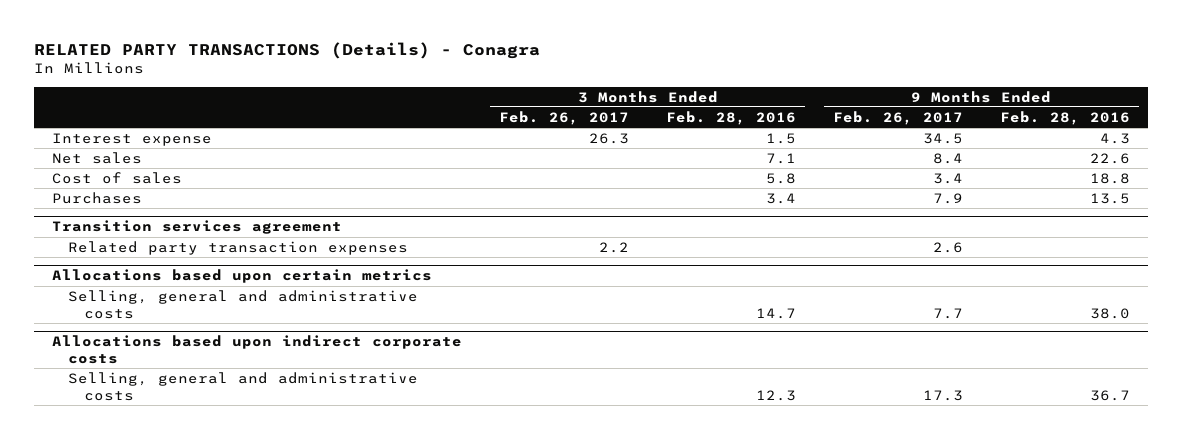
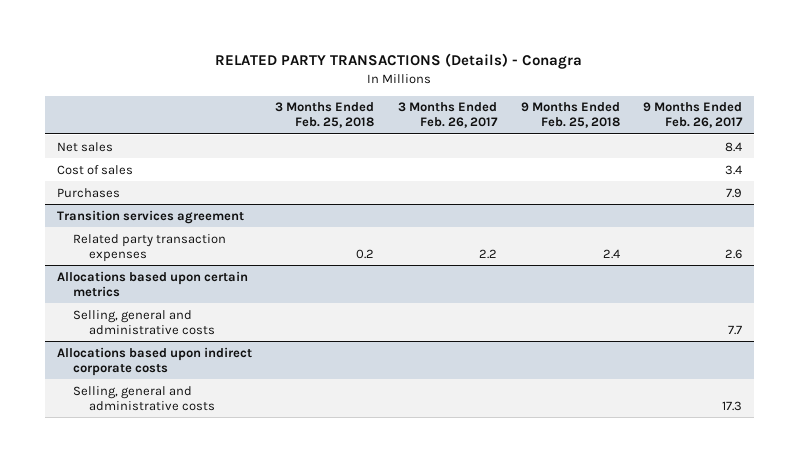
- | 3 Months Ended Feb. 26, 2017 | 3 Months Ended Feb. 28, 2016 | 9 Months Ended Feb. 26, 2017 | 9 Months Ended Feb. 28, 2016
+ | 3 Months Ended Feb. 25, 2018 | 3 Months Ended Feb. 26, 2017 | 9 Months Ended Feb. 25, 2018 | 9 Months Ended Feb. 26, 2017
- Interest expense | 26.3 | 1.5 | 34.5 | 4.3

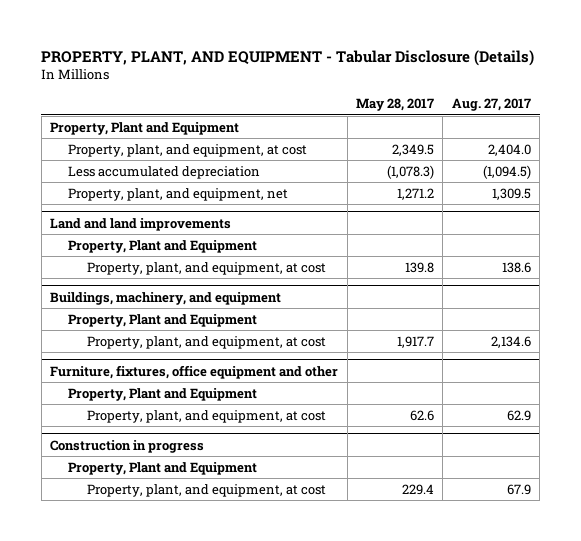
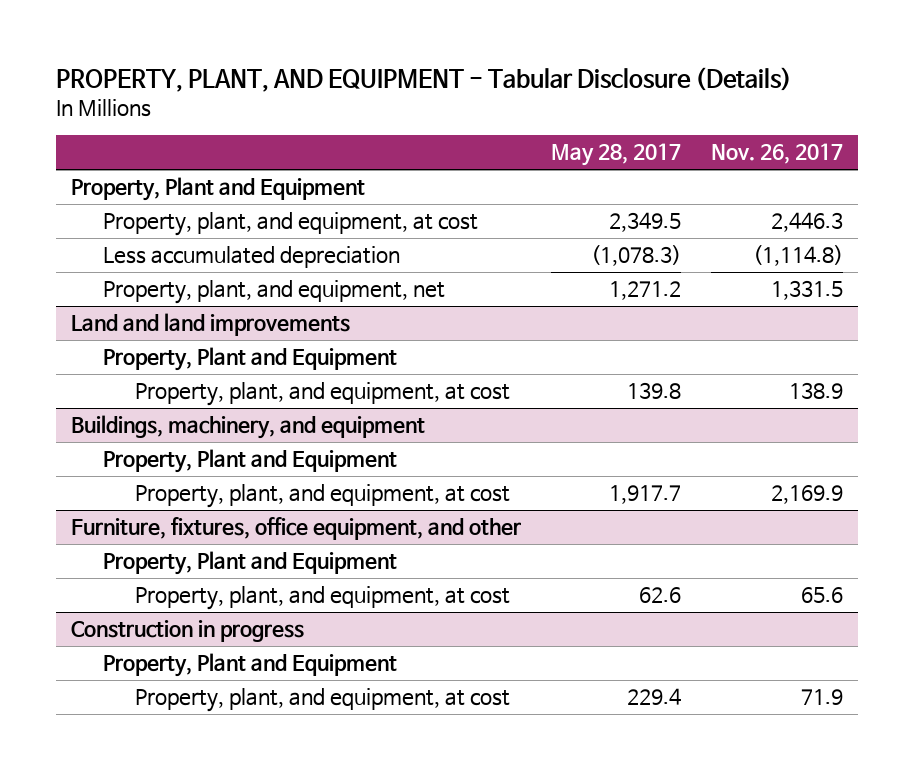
- | May 28, 2017 | Aug. 27, 2017
+ | May 28, 2017 | Nov. 26, 2017
- Furniture, fixtures, office equipment and other
+ Furniture, fixtures, office equipment, and other

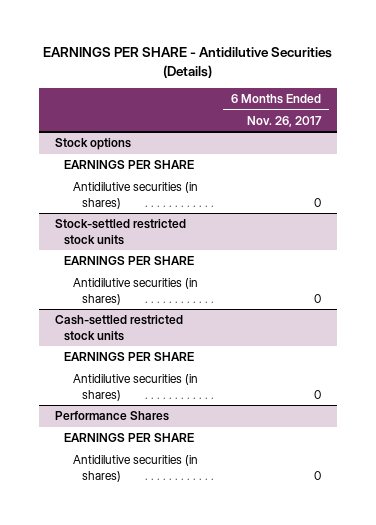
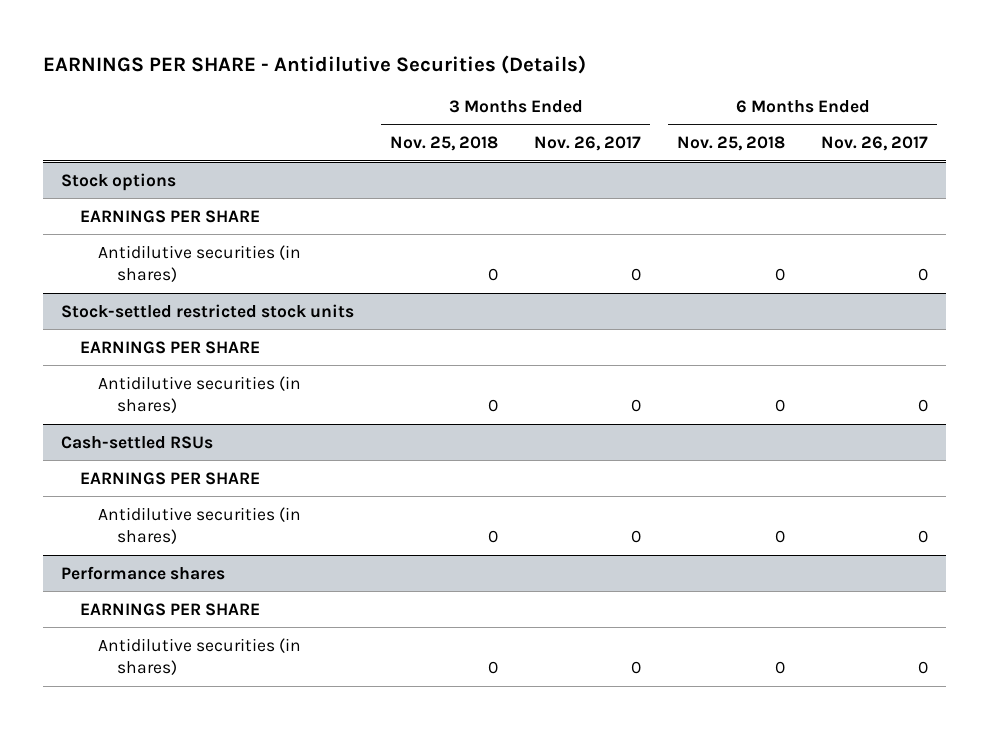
- | 6 Months Ended Nov. 26, 2017
+ | 3 Months Ended Nov. 25, 2018 | 3 Months Ended Nov. 26, 2017 | 6 Months Ended Nov. 25, 2018 | 6 Months Ended Nov. 26, 2017
- Cash-settled restricted stock units
+ Cash-settled RSUs
- Performance Shares
+ Performance shares

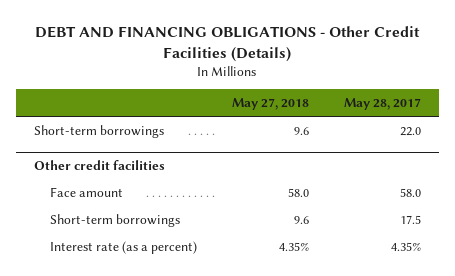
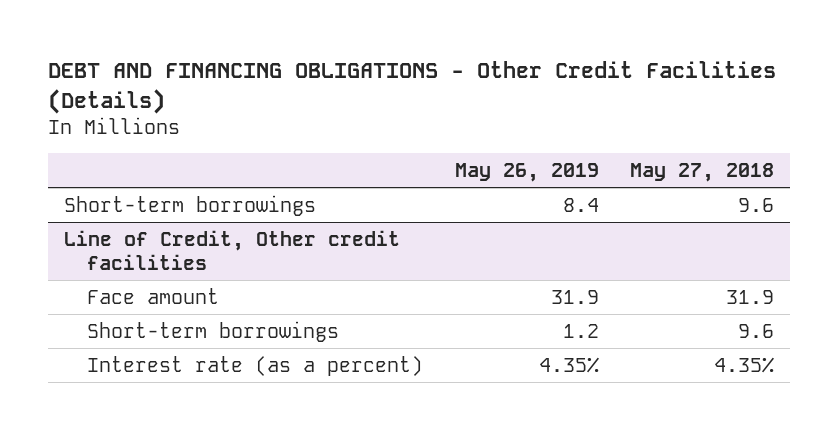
- | May 27, 2018 | May 28, 2017
+ | May 26, 2019 | May 27, 2018
- Other credit facilities
- Face amount | 58.0 | 58.0
+ Line of Credit, Other credit facilities
+ Face amount | 31.9 | 31.9

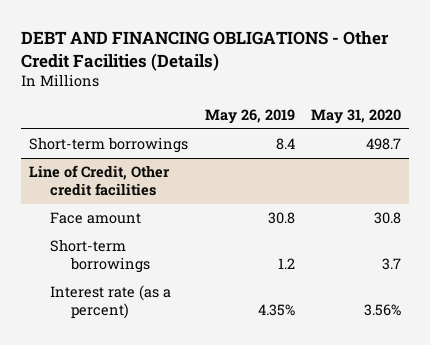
- | May 26, 2019 | May 27, 2018
+ | May 26, 2019 | May 31, 2020
@ Line of Credit, Other credit facilities
- Face amount | 31.9 | 31.9
+ Face amount | 30.8 | 30.8

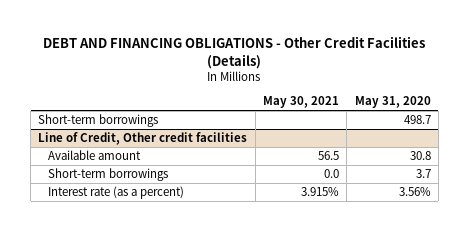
- | May 26, 2019 | May 31, 2020
+ | May 30, 2021 | May 31, 2020
@ Line of Credit, Other credit facilities
- Face amount | 30.8 | 30.8
+ Available amount | 56.5 | 30.8

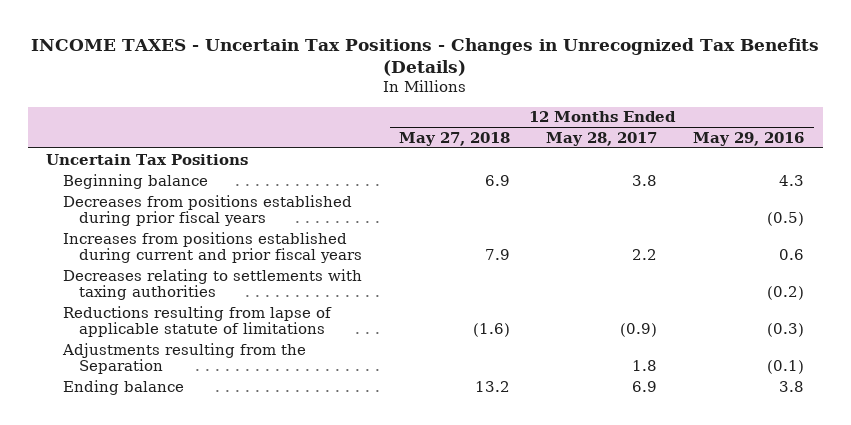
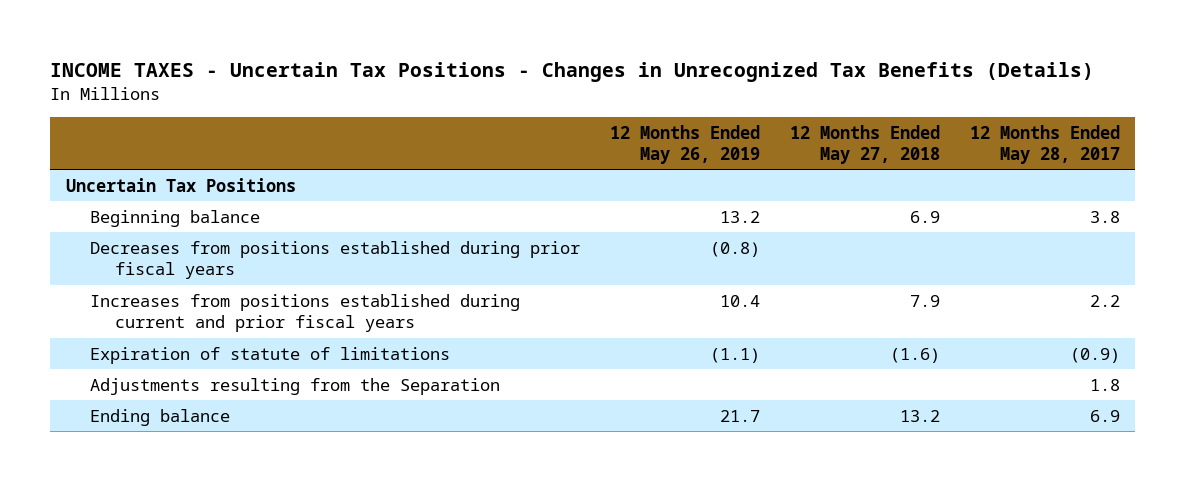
- | 12 Months Ended May 27, 2018 | 12 Months Ended May 28, 2017 | 12 Months Ended May 29, 2016
+ | 12 Months Ended May 26, 2019 | 12 Months Ended May 27, 2018 | 12 Months Ended May 28, 2017
- Decreases relating to settlements with taxing authorities | | | (0.2)
- Reductions resulting from lapse of applicable statute of limitations | (1.6) | (0.9) | (0.3)
+ Expiration of statute of limitations | (1.1) | (1.6) | (0.9)

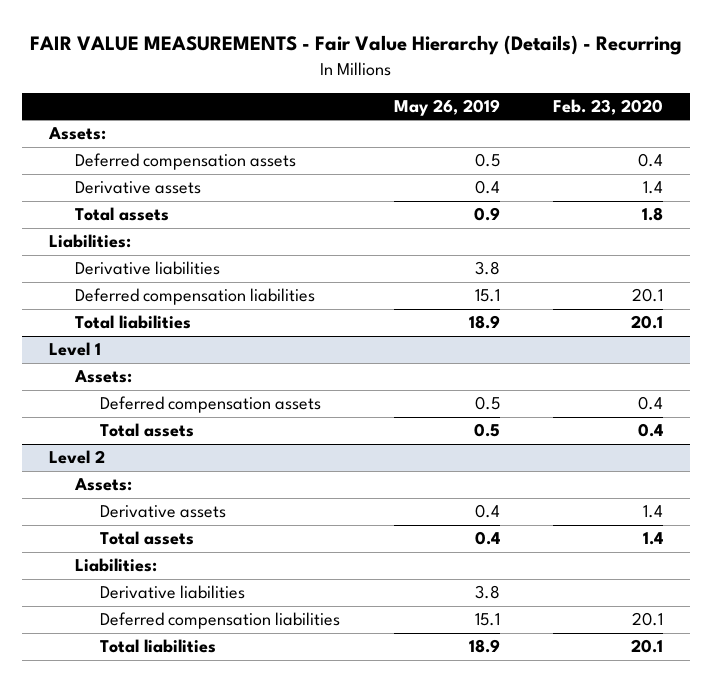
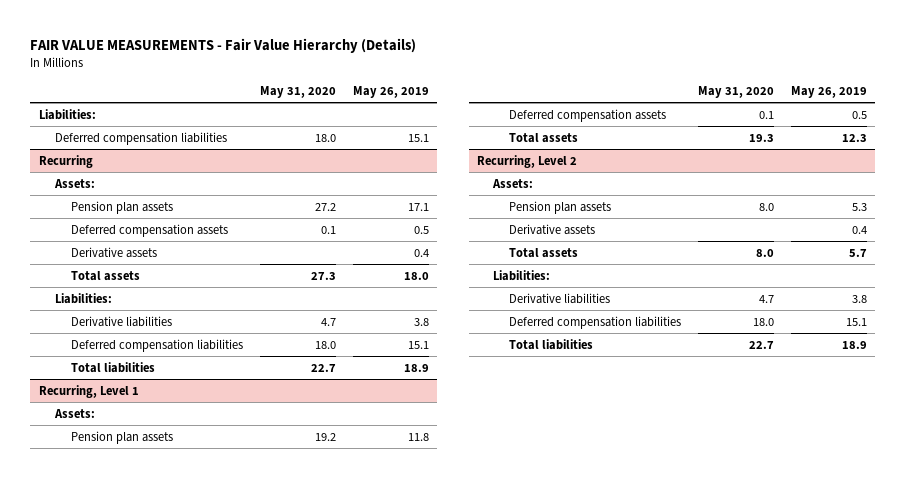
- FAIR VALUE MEASUREMENTS - Fair Value Hierarchy (Details) - Recurring
+ FAIR VALUE MEASUREMENTS - Fair Value Hierarchy (Details)
- | May 26, 2019 | Feb. 23, 2020
+ | May 31, 2020 | May 26, 2019
+ Liabilities:
+ Deferred compensation liabilities | 18.0 | 15.1
+ Recurring
+ Pension plan assets | 27.2 | 17.1
- Total assets | 0.9 | 1.8
+ Total assets | 27.3 | 18.0
- Level 1
+ Recurring, Level 1
+ Pension plan assets | 19.2 | 11.8
- Total assets | 0.5 | 0.4
- Level 2
+ Total assets | 19.3 | 12.3
+ Recurring, Level 2
+ Pension plan assets | 8.0 | 5.3
- Total assets | 0.4 | 1.4
+ Total assets | 8.0 | 5.7

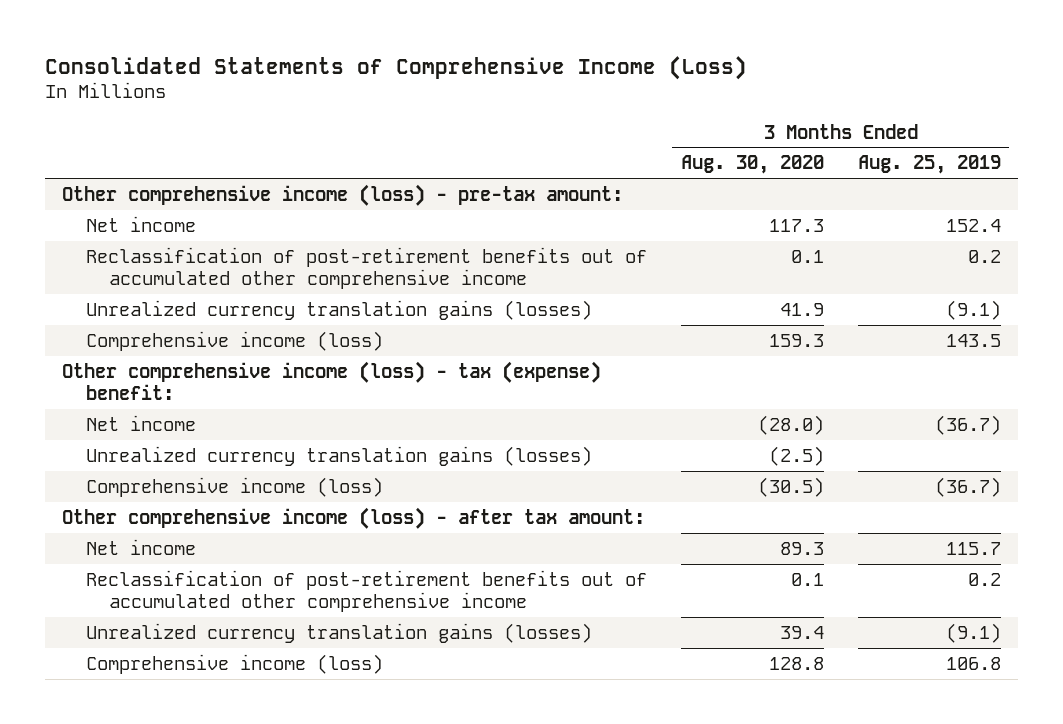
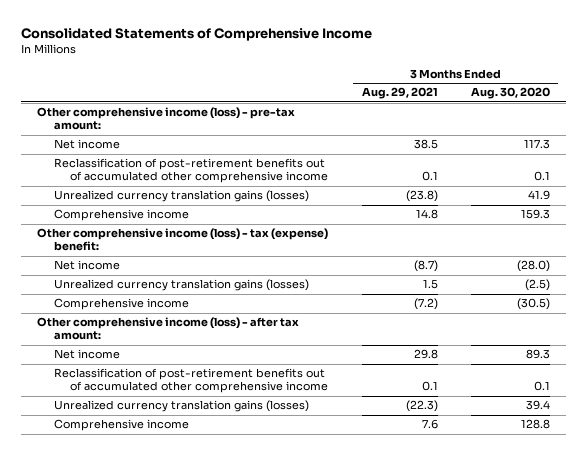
- Consolidated Statements of Comprehensive Income (Loss)
+ Consolidated Statements of Comprehensive Income
- | 3 Months Ended Aug. 30, 2020 | 3 Months Ended Aug. 25, 2019
+ | 3 Months Ended Aug. 29, 2021 | 3 Months Ended Aug. 30, 2020
- Comprehensive income (loss) | 159.3 | 143.5
+ Comprehensive income | 14.8 | 159.3
- Comprehensive income (loss) | (30.5) | (36.7)
+ Comprehensive income | (7.2) | (30.5)
- Comprehensive income (loss) | 128.8 | 106.8
+ Comprehensive income | 7.6 | 128.8

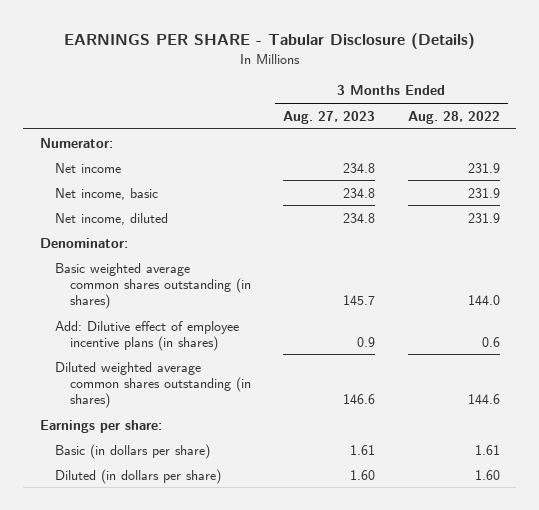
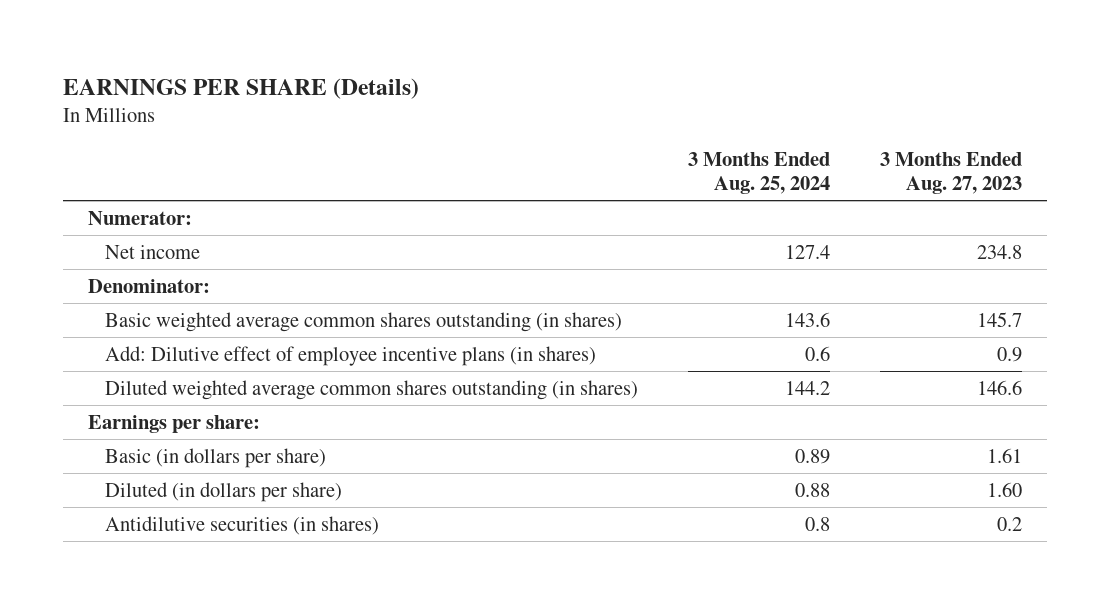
- EARNINGS PER SHARE - Tabular Disclosure (Details)
+ EARNINGS PER SHARE (Details)
- | 3 Months Ended Aug. 27, 2023 | 3 Months Ended Aug. 28, 2022
+ | 3 Months Ended Aug. 25, 2024 | 3 Months Ended Aug. 27, 2023
- Net income, basic | 234.8 | 231.9
- Net income, diluted | 234.8 | 231.9
+ Antidilutive securities (in shares) | 0.8 | 0.2

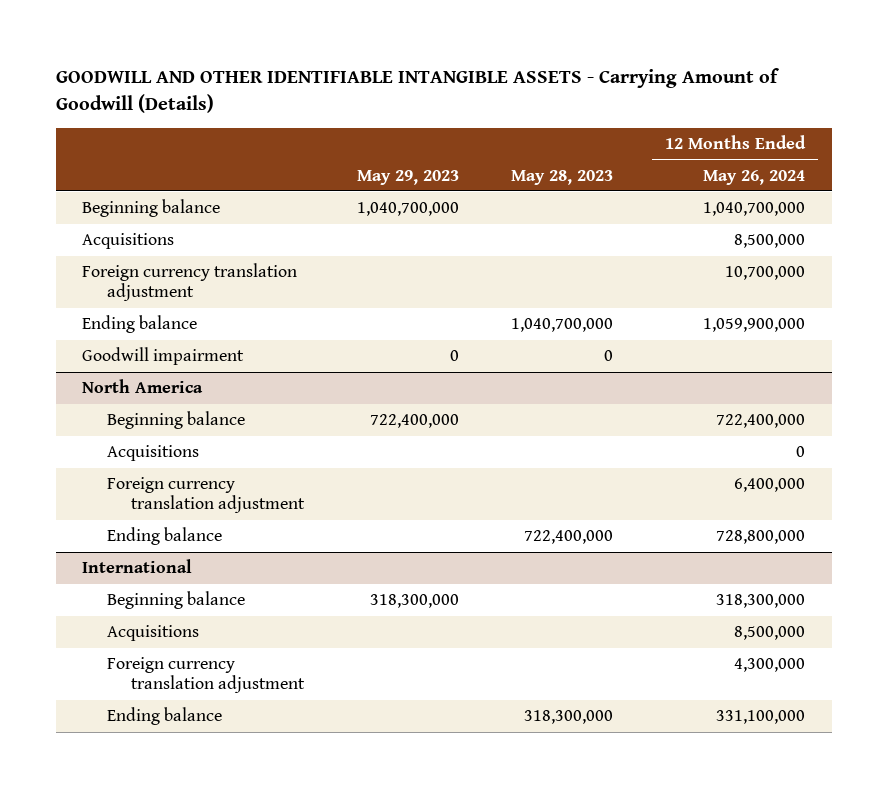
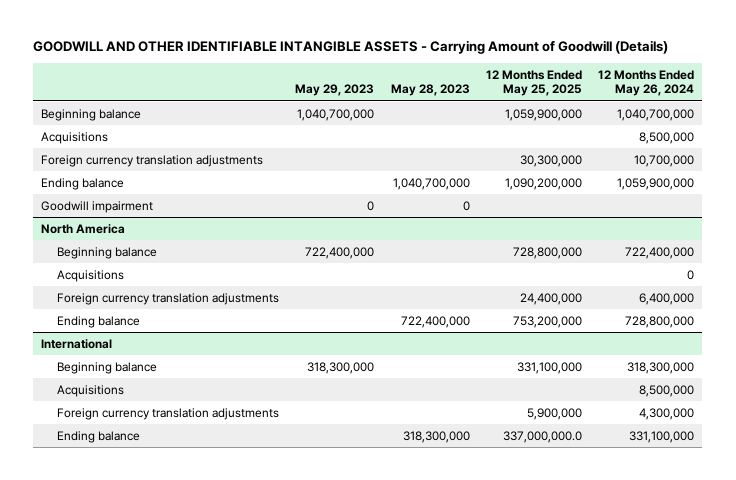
- | May 29, 2023 | May 28, 2023 | 12 Months Ended May 26, 2024
+ | May 29, 2023 | May 28, 2023 | 12 Months Ended May 25, 2025 | 12 Months Ended May 26, 2024
- Foreign currency translation adjustment | | | 10,700,000
+ Foreign currency translation adjustments | | | 30,300,000 | 10,700,000
@ North America
- Foreign currency translation adjustment | | | 6,400,000
+ Foreign currency translation adjustments | | | 24,400,000 | 6,400,000
@ International
- Foreign currency translation adjustment | | | 4,300,000
+ Foreign currency translation adjustments | | | 5,900,000 | 4,300,000

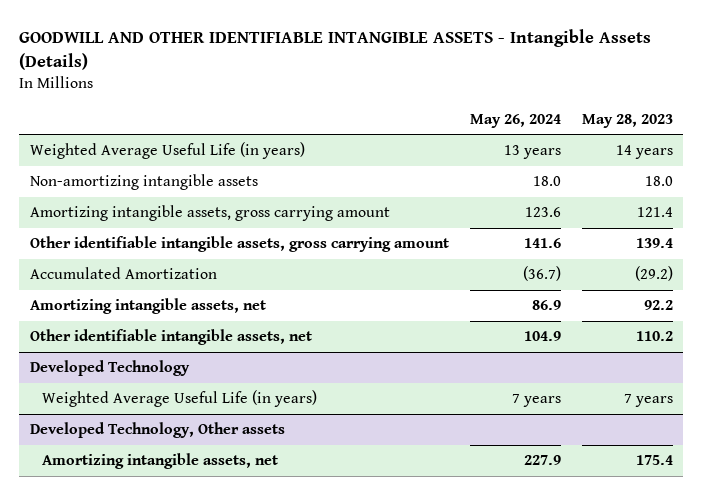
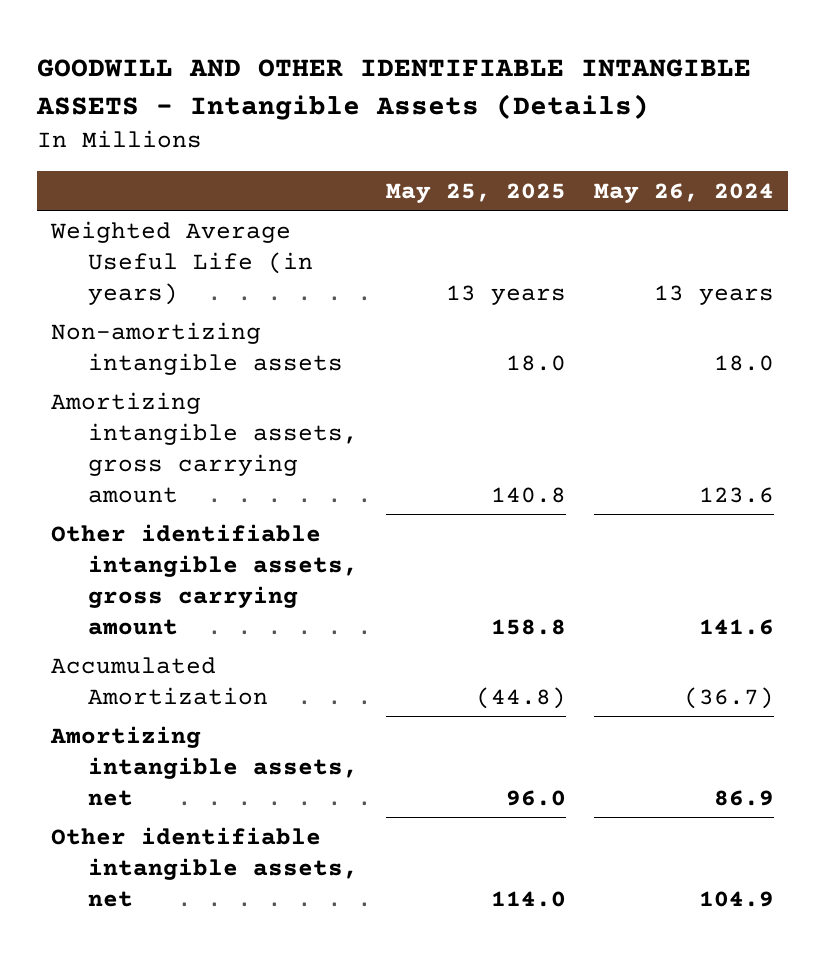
- | May 26, 2024 | May 28, 2023
+ | May 25, 2025 | May 26, 2024
- Developed Technology
- Weighted Average Useful Life (in years) | 7 years | 7 years
- Developed Technology, Other assets
- Amortizing intangible assets, net | 227.9 | 175.4

